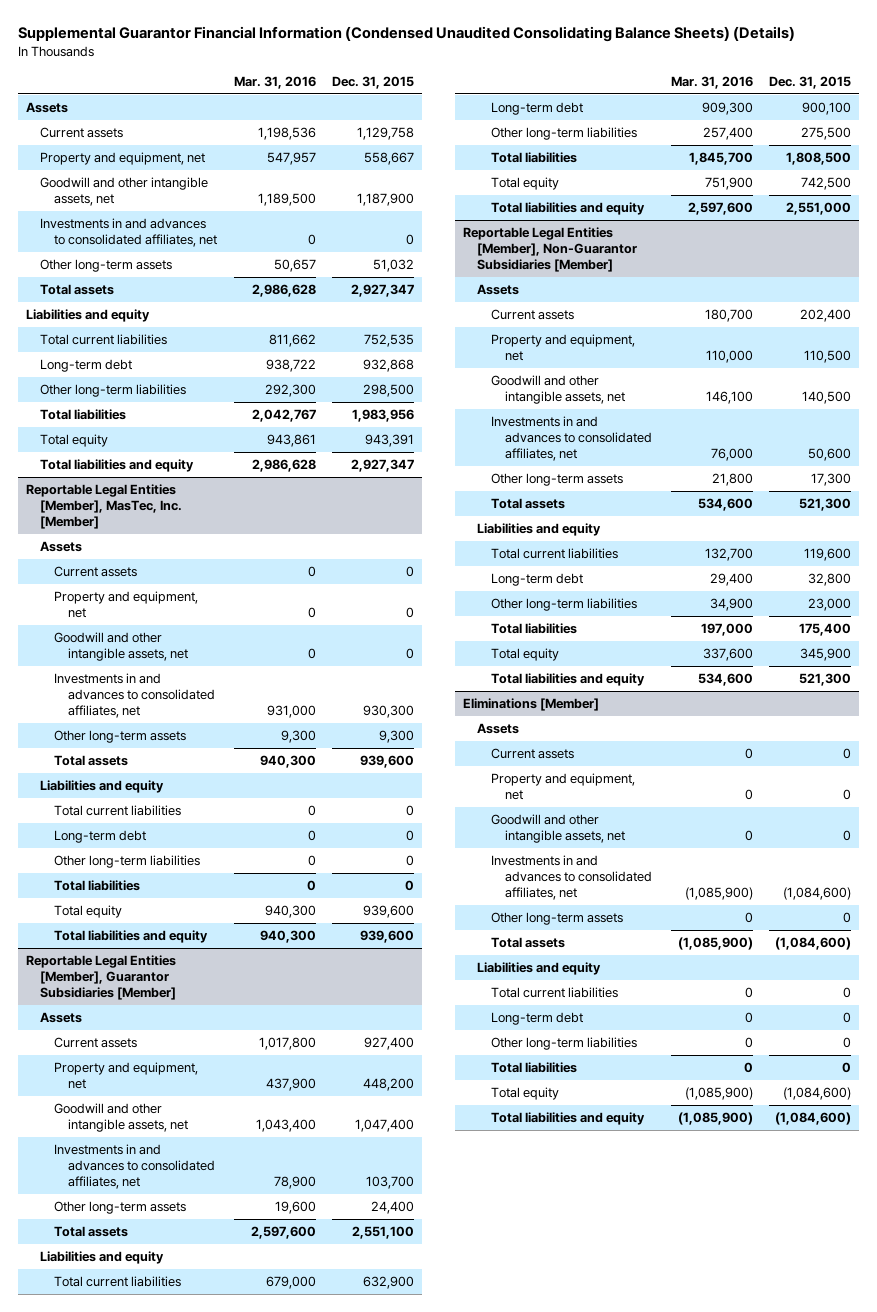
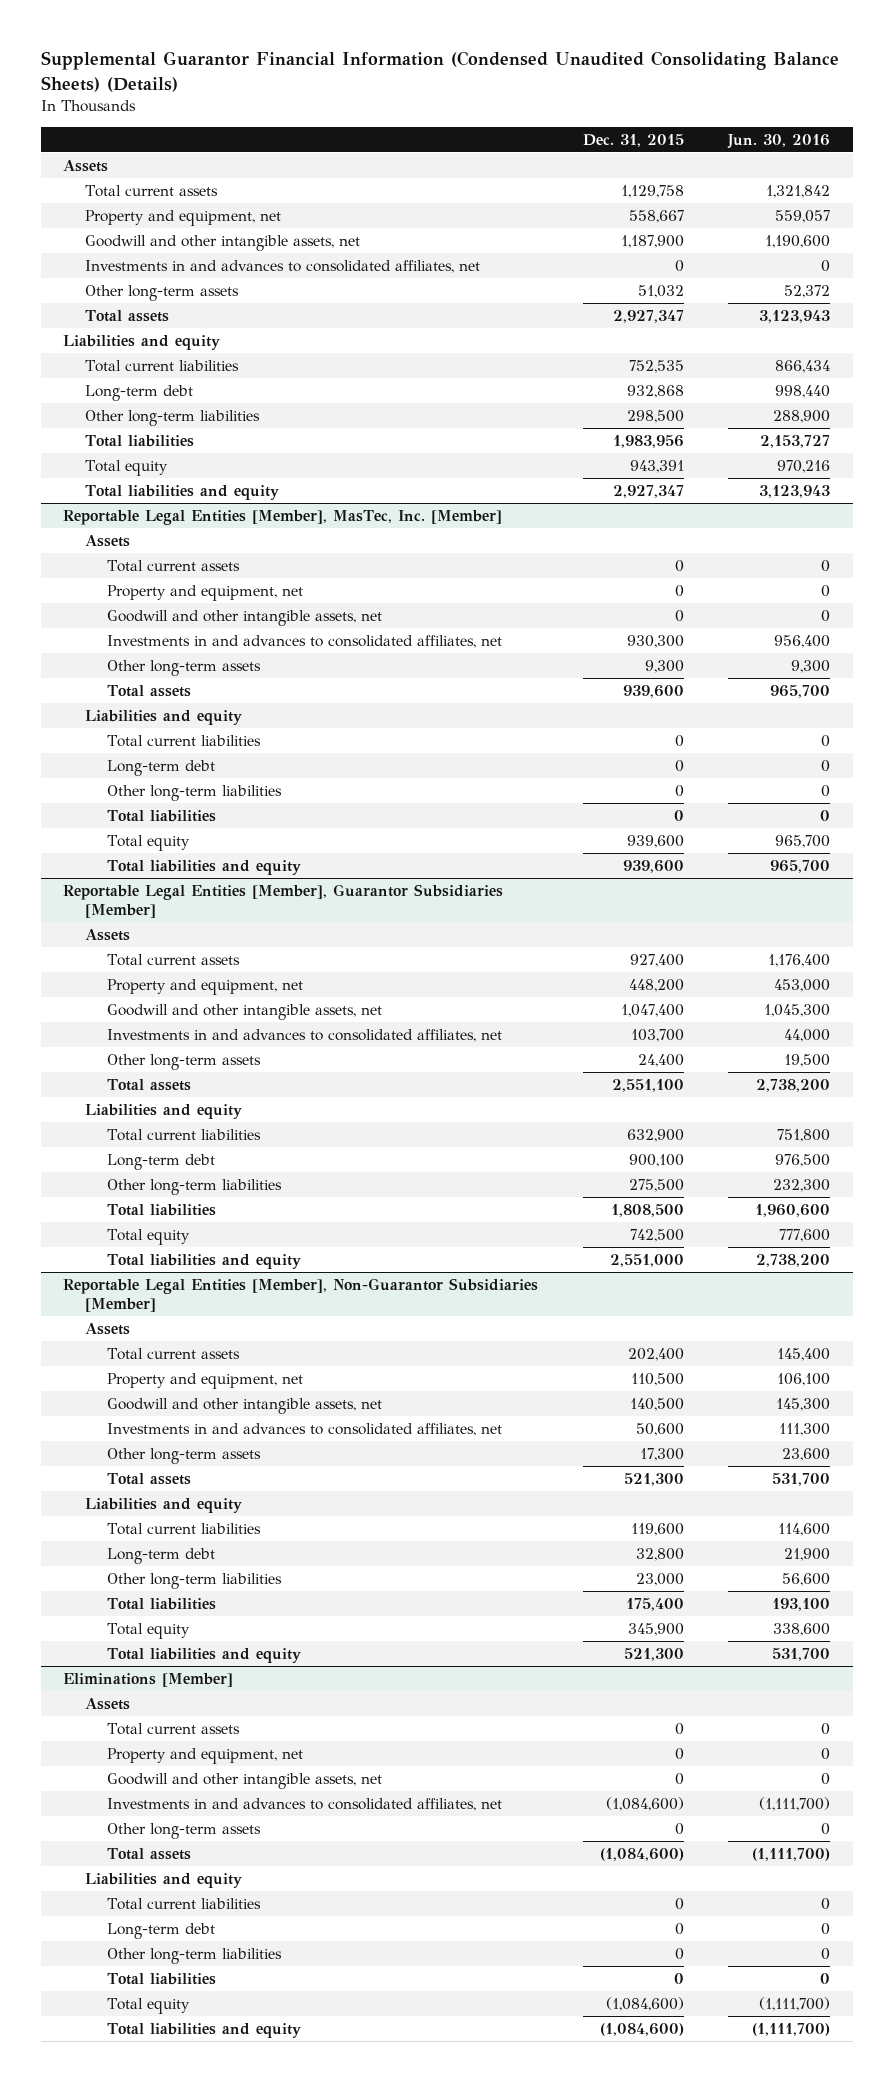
- | Mar. 31, 2016 | Dec. 31, 2015
+ | Dec. 31, 2015 | Jun. 30, 2016
- Current assets | 1,198,536 | 1,129,758
+ Total current assets | 1,129,758 | 1,321,842
@ Reportable Legal Entities [Member], MasTec, Inc. [Member]
- Current assets | 0 | 0
+ Total current assets | 0 | 0
@ Reportable Legal Entities [Member], Guarantor Subsidiaries [Member]
- Current assets | 1,017,800 | 927,400
+ Total current assets | 927,400 | 1,176,400
@ Reportable Legal Entities [Member], Non-Guarantor Subsidiaries [Member]
- Current assets | 180,700 | 202,400
+ Total current assets | 202,400 | 145,400
@ Eliminations [Member]
- Current assets | 0 | 0
+ Total current assets | 0 | 0

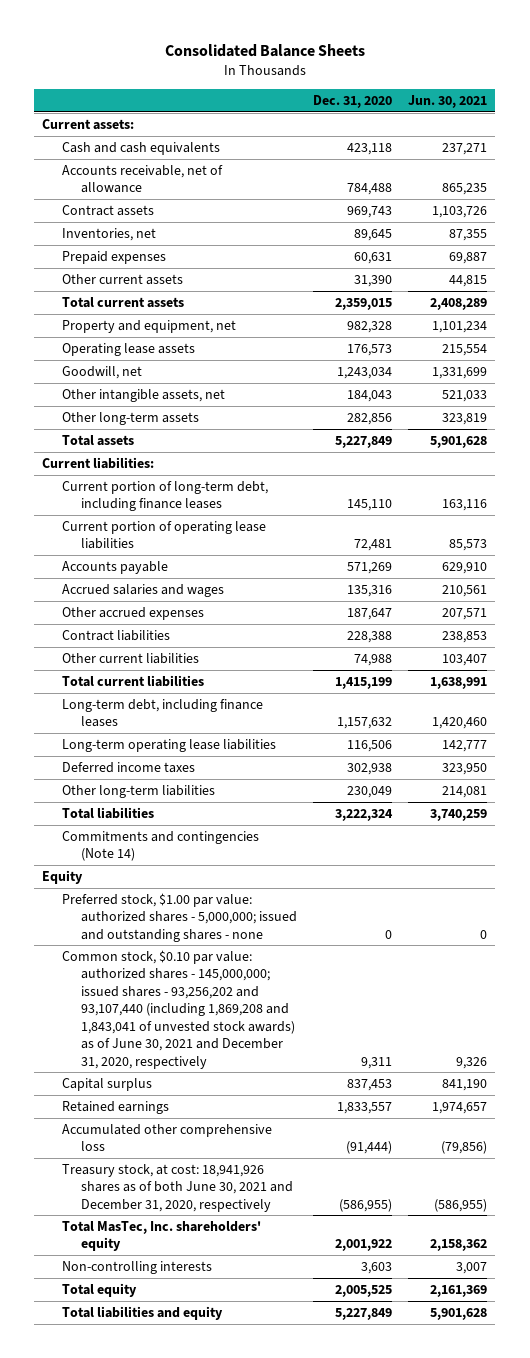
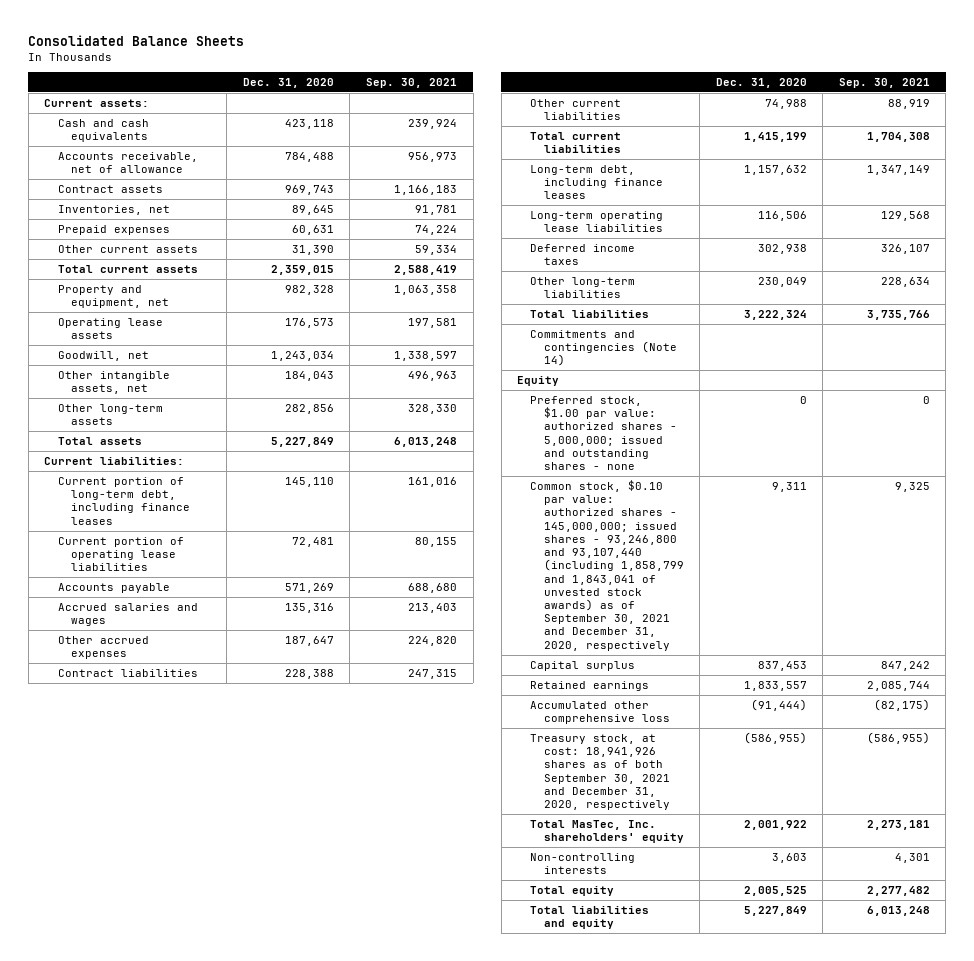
- | Dec. 31, 2020 | Jun. 30, 2021
+ | Dec. 31, 2020 | Sep. 30, 2021
- Common stock, $0.10 par value: authorized shares - 145,000,000; issued shares - 93,256,202 and 93,107,440 (including 1,869,208 and 1,843,041 of unvested stock awards) as of June 30, 2021 and December 31, 2020, respectively | 9,311 | 9,326
+ Common stock, $0.10 par value: authorized shares - 145,000,000; issued shares - 93,246,800 and 93,107,440 (including 1,858,799 and 1,843,041 of unvested stock awards) as of September 30, 2021 and December 31, 2020, respectively | 9,311 | 9,325
- Treasury stock, at cost: 18,941,926 shares as of both June 30, 2021 and December 31, 2020, respectively | (586,955) | (586,955)
+ Treasury stock, at cost: 18,941,926 shares as of both September 30, 2021 and December 31, 2020, respectively | (586,955) | (586,955)

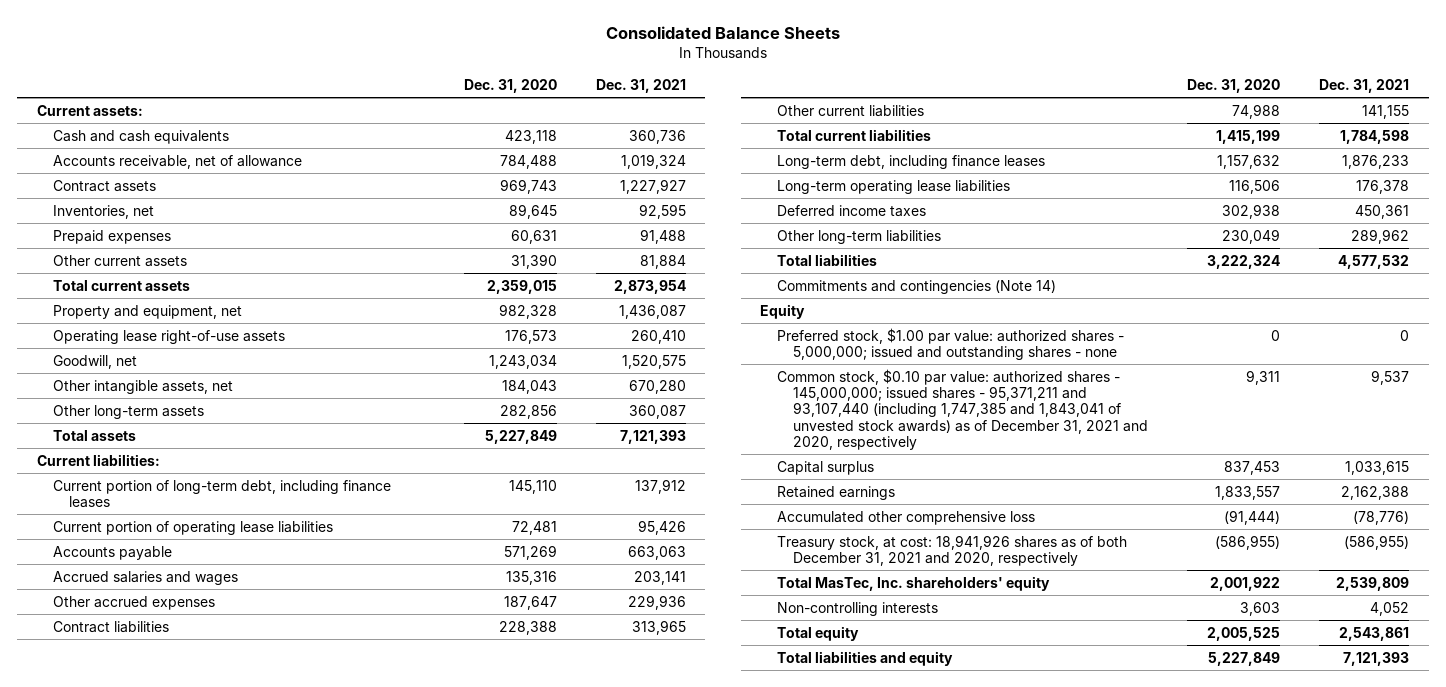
- | Dec. 31, 2020 | Sep. 30, 2021
+ | Dec. 31, 2020 | Dec. 31, 2021
- Operating lease assets | 176,573 | 197,581
+ Operating lease right-of-use assets | 176,573 | 260,410
- Common stock, $0.10 par value: authorized shares - 145,000,000; issued shares - 93,246,800 and 93,107,440 (including 1,858,799 and 1,843,041 of unvested stock awards) as of September 30, 2021 and December 31, 2020, respectively | 9,311 | 9,325
+ Common stock, $0.10 par value: authorized shares - 145,000,000; issued shares - 95,371,211 and 93,107,440 (including 1,747,385 and 1,843,041 of unvested stock awards) as of December 31, 2021 and 2020, respectively | 9,311 | 9,537
- Treasury stock, at cost: 18,941,926 shares as of both September 30, 2021 and December 31, 2020, respectively | (586,955) | (586,955)
+ Treasury stock, at cost: 18,941,926 shares as of both December 31, 2021 and 2020, respectively | (586,955) | (586,955)

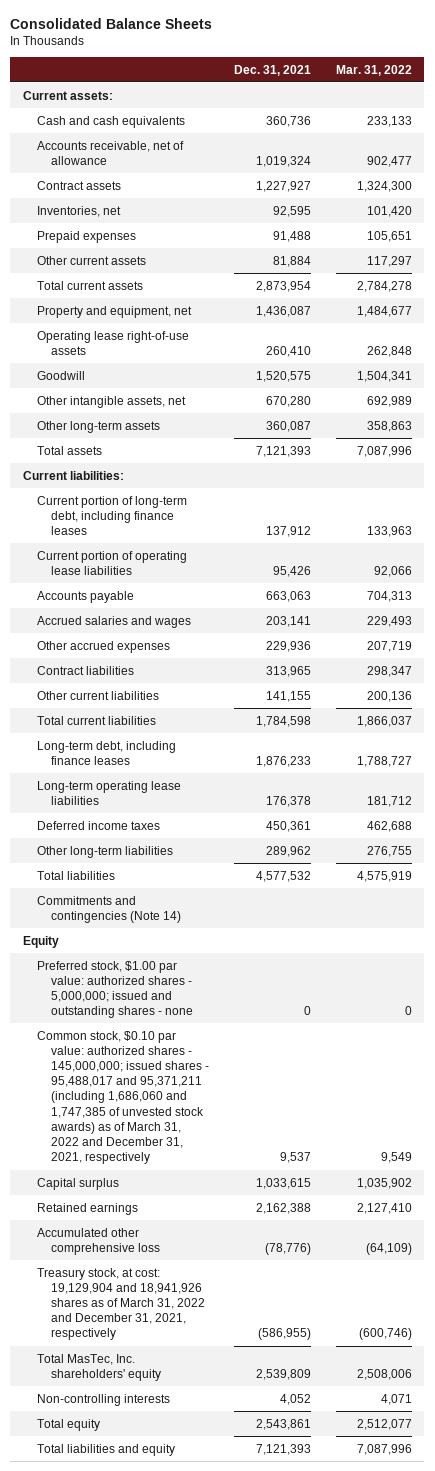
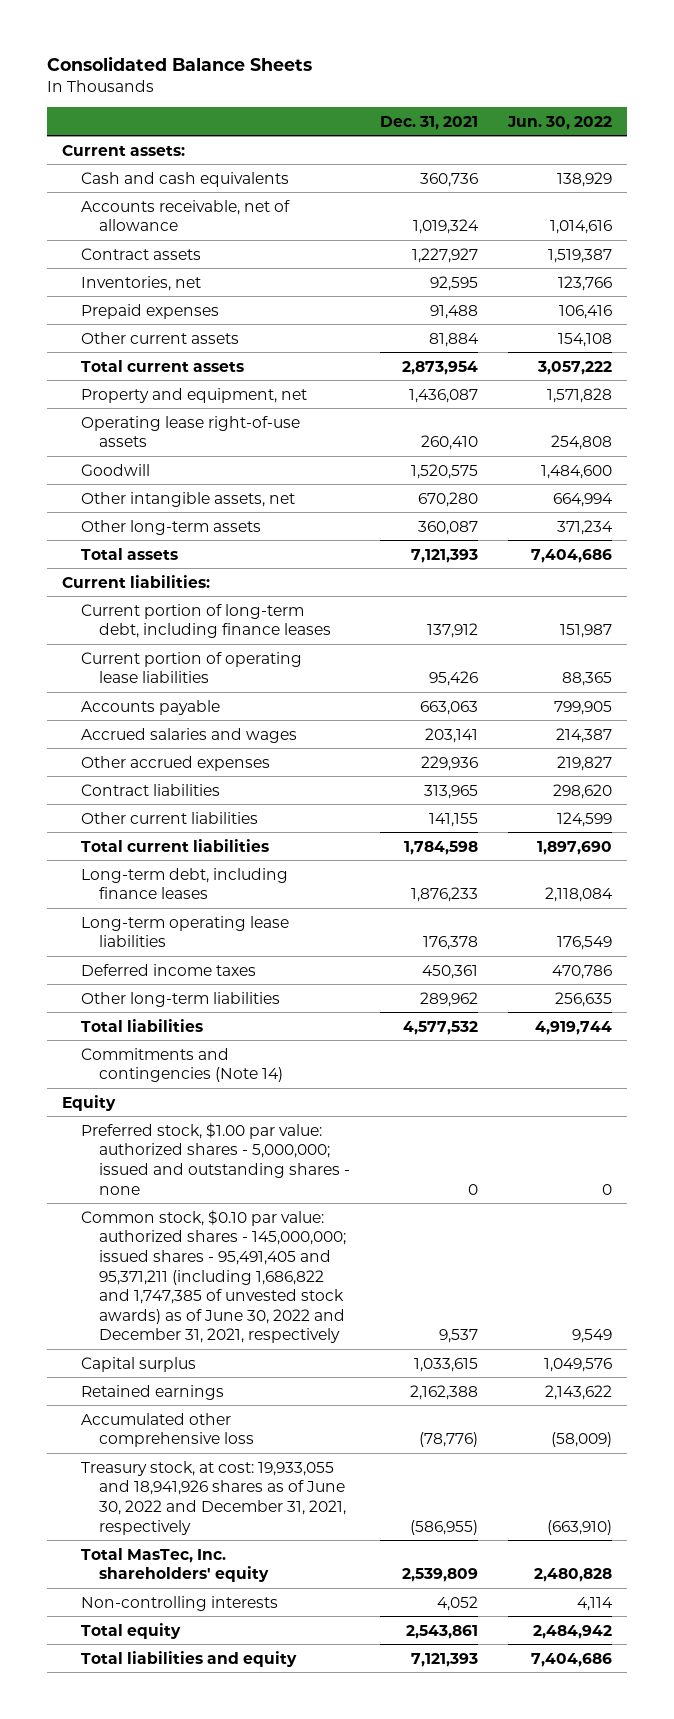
- | Dec. 31, 2021 | Mar. 31, 2022
+ | Dec. 31, 2021 | Jun. 30, 2022
- Common stock, $0.10 par value: authorized shares - 145,000,000; issued shares - 95,488,017 and 95,371,211 (including 1,686,060 and 1,747,385 of unvested stock awards) as of March 31, 2022 and December 31, 2021, respectively | 9,537 | 9,549
+ Common stock, $0.10 par value: authorized shares - 145,000,000; issued shares - 95,491,405 and 95,371,211 (including 1,686,822 and 1,747,385 of unvested stock awards) as of June 30, 2022 and December 31, 2021, respectively | 9,537 | 9,549
- Treasury stock, at cost: 19,129,904 and 18,941,926 shares as of March 31, 2022 and December 31, 2021, respectively | (586,955) | (600,746)
+ Treasury stock, at cost: 19,933,055 and 18,941,926 shares as of June 30, 2022 and December 31, 2021, respectively | (586,955) | (663,910)

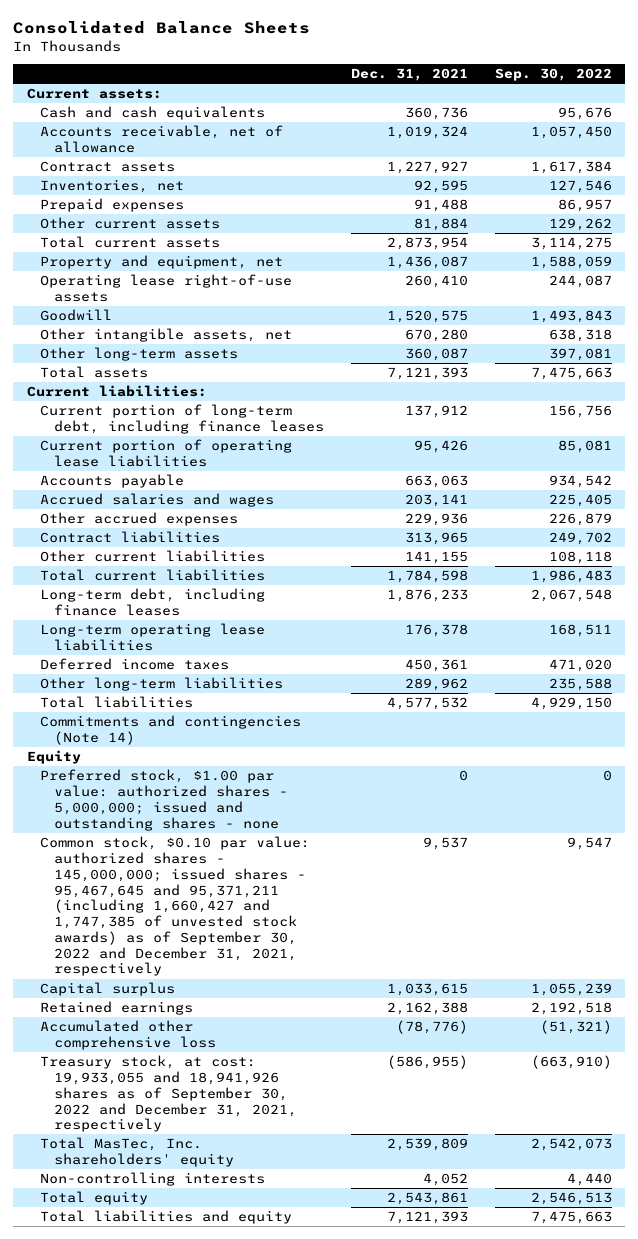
- | Dec. 31, 2021 | Jun. 30, 2022
+ | Dec. 31, 2021 | Sep. 30, 2022
- Common stock, $0.10 par value: authorized shares - 145,000,000; issued shares - 95,491,405 and 95,371,211 (including 1,686,822 and 1,747,385 of unvested stock awards) as of June 30, 2022 and December 31, 2021, respectively | 9,537 | 9,549
+ Common stock, $0.10 par value: authorized shares - 145,000,000; issued shares - 95,467,645 and 95,371,211 (including 1,660,427 and 1,747,385 of unvested stock awards) as of September 30, 2022 and December 31, 2021, respectively | 9,537 | 9,547
- Treasury stock, at cost: 19,933,055 and 18,941,926 shares as of June 30, 2022 and December 31, 2021, respectively | (586,955) | (663,910)
+ Treasury stock, at cost: 19,933,055 and 18,941,926 shares as of September 30, 2022 and December 31, 2021, respectively | (586,955) | (663,910)

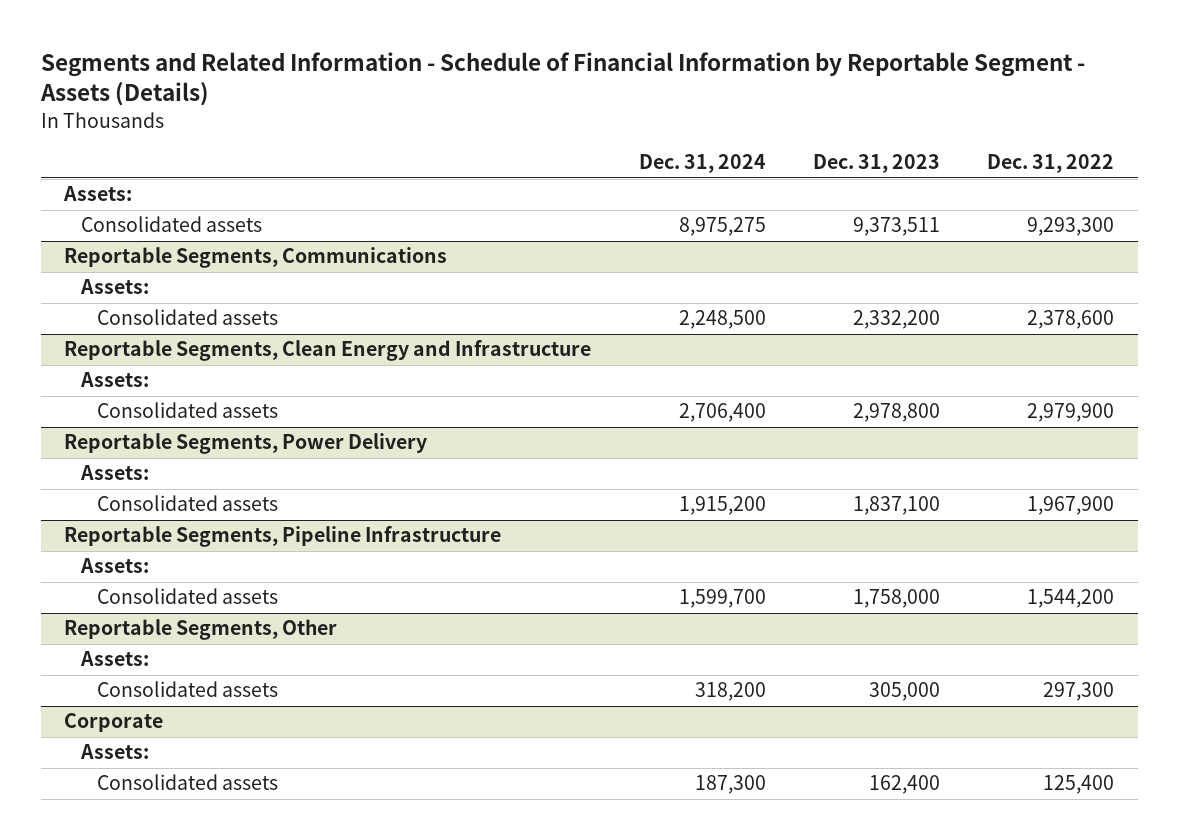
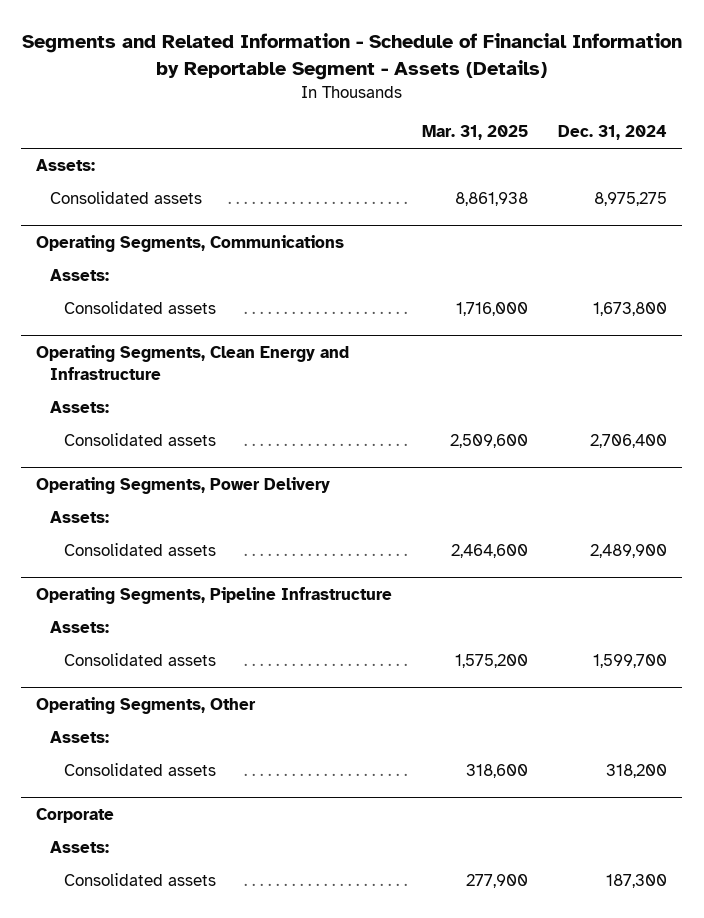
- | Dec. 31, 2024 | Dec. 31, 2023 | Dec. 31, 2022
+ | Mar. 31, 2025 | Dec. 31, 2024
- Reportable Segments, Communications
+ Operating Segments, Communications
- Consolidated assets | 2,248,500 | 2,332,200 | 2,378,600
- Reportable Segments, Clean Energy and Infrastructure
+ Consolidated assets | 1,716,000 | 1,673,800
+ Operating Segments, Clean Energy and Infrastructure
- Reportable Segments, Power Delivery
+ Operating Segments, Power Delivery
- Consolidated assets | 1,915,200 | 1,837,100 | 1,967,900
- Reportable Segments, Pipeline Infrastructure
+ Consolidated assets | 2,464,600 | 2,489,900
+ Operating Segments, Pipeline Infrastructure
- Reportable Segments, Other
+ Operating Segments, Other

